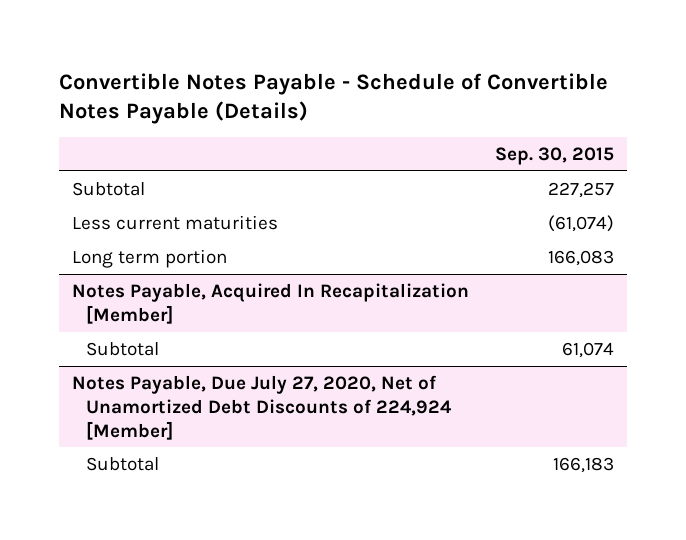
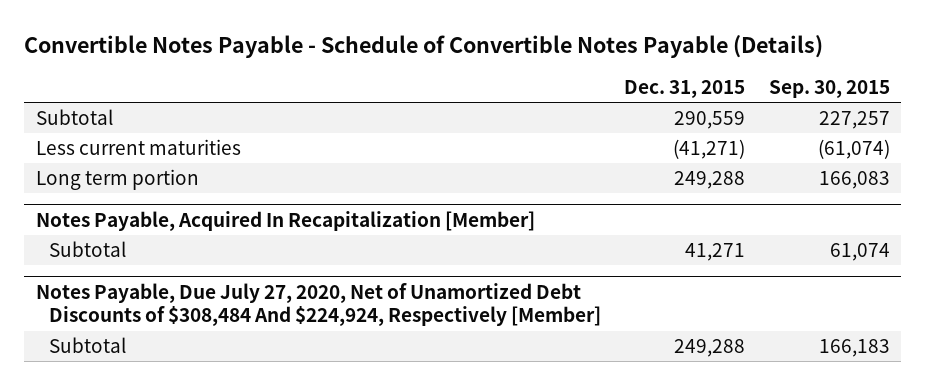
- | Sep. 30, 2015
+ | Dec. 31, 2015 | Sep. 30, 2015
- Notes Payable, Due July 27, 2020, Net of Unamortized Debt Discounts of 224,924 [Member]
+ Notes Payable, Due July 27, 2020, Net of Unamortized Debt Discounts of $308,484 And $224,924, Respectively [Member]

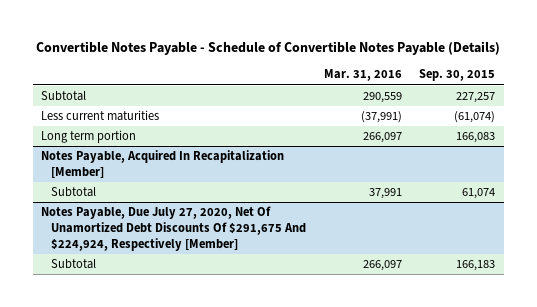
- | Dec. 31, 2015 | Sep. 30, 2015
+ | Mar. 31, 2016 | Sep. 30, 2015
- Notes Payable, Due July 27, 2020, Net of Unamortized Debt Discounts of $308,484 And $224,924, Respectively [Member]
+ Notes Payable, Due July 27, 2020, Net Of Unamortized Debt Discounts Of $291,675 And $224,924, Respectively [Member]

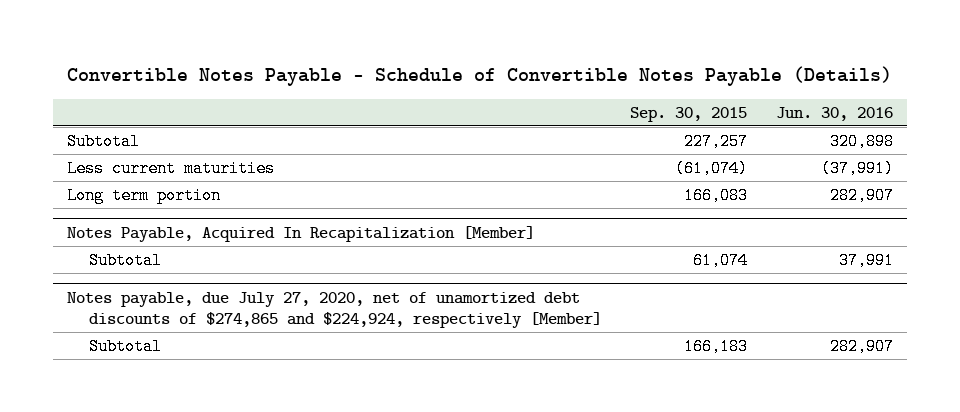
- | Mar. 31, 2016 | Sep. 30, 2015
+ | Sep. 30, 2015 | Jun. 30, 2016
- Notes Payable, Due July 27, 2020, Net Of Unamortized Debt Discounts Of $291,675 And $224,924, Respectively [Member]
+ Notes payable, due July 27, 2020, net of unamortized debt discounts of $274,865 and $224,924, respectively [Member]

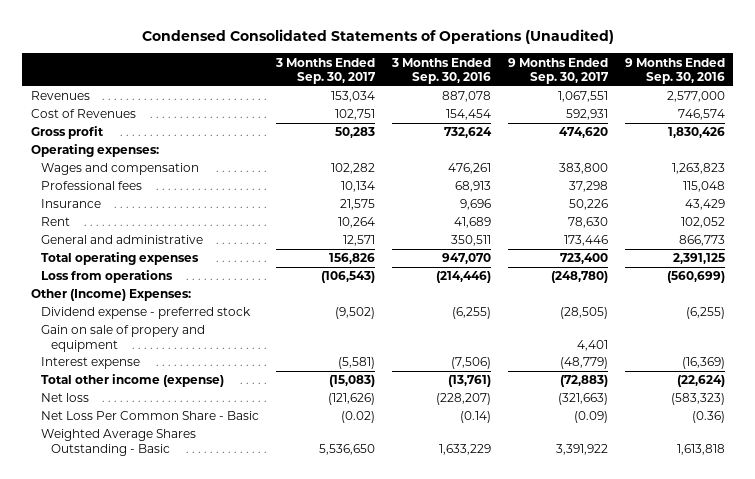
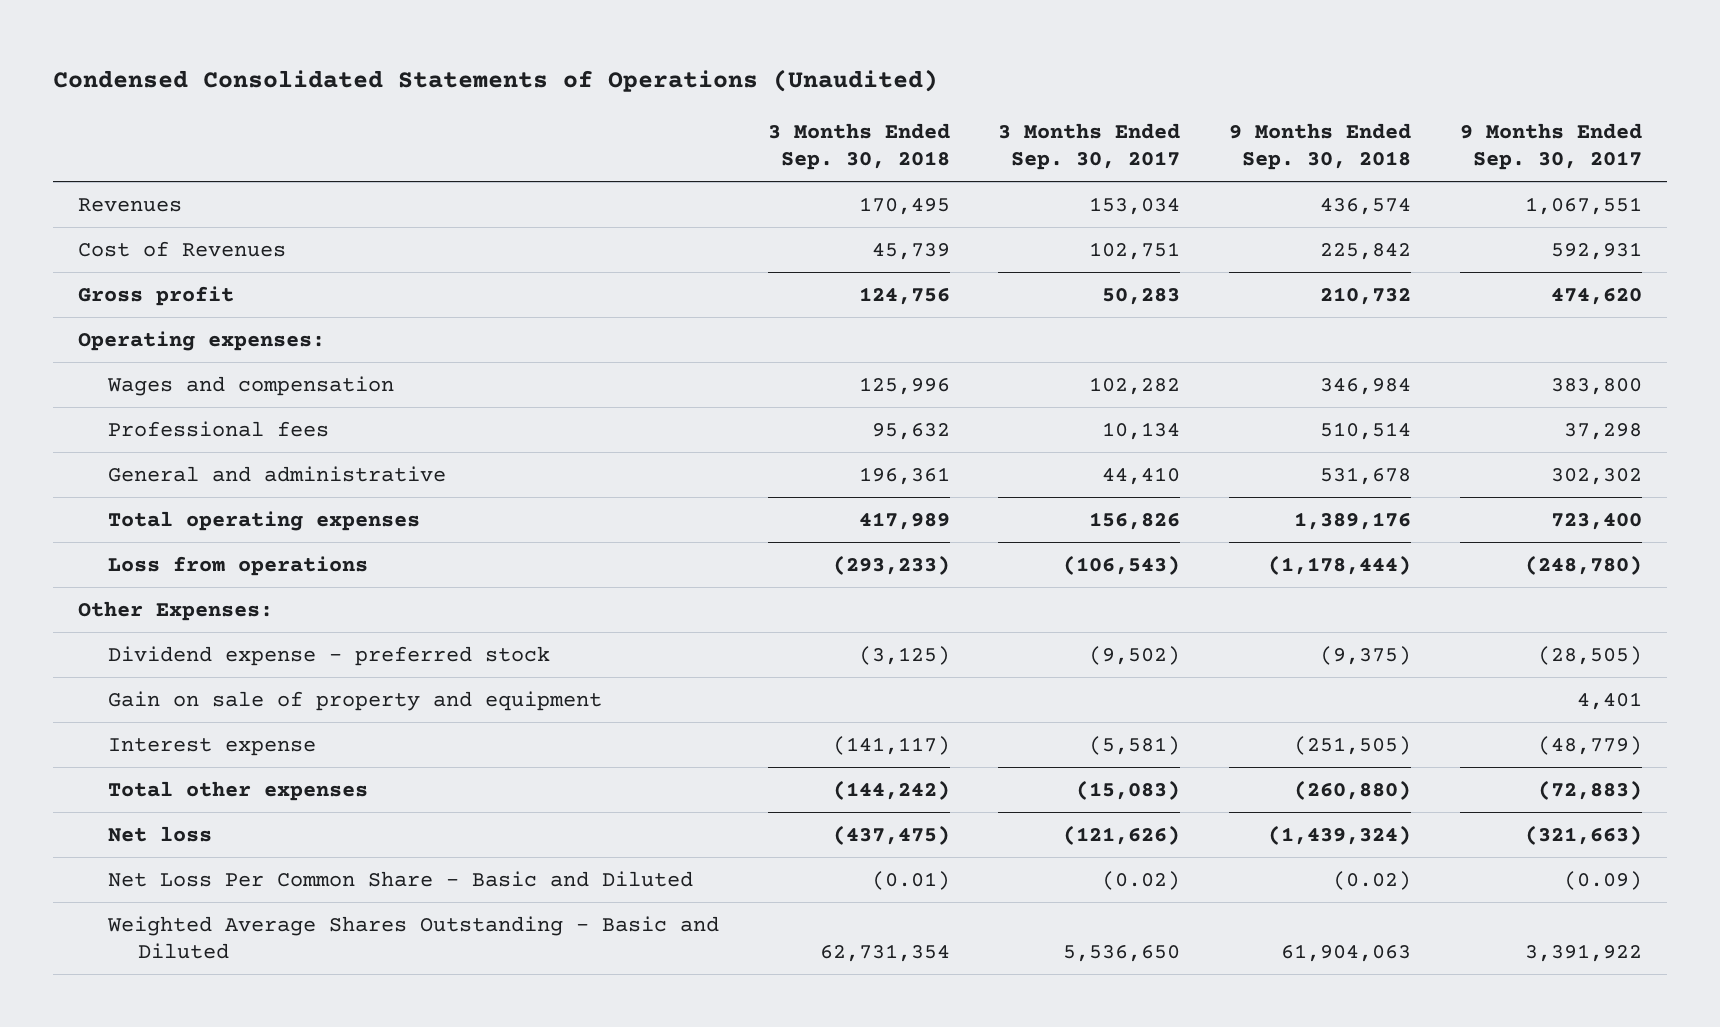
- | 3 Months Ended Sep. 30, 2017 | 3 Months Ended Sep. 30, 2016 | 9 Months Ended Sep. 30, 2017 | 9 Months Ended Sep. 30, 2016
+ | 3 Months Ended Sep. 30, 2018 | 3 Months Ended Sep. 30, 2017 | 9 Months Ended Sep. 30, 2018 | 9 Months Ended Sep. 30, 2017
- Insurance | 21,575 | 9,696 | 50,226 | 43,429
- Rent | 10,264 | 41,689 | 78,630 | 102,052
- General and administrative | 12,571 | 350,511 | 173,446 | 866,773
+ General and administrative | 196,361 | 44,410 | 531,678 | 302,302
- Other (Income) Expenses:
+ Other Expenses:
- Gain on sale of propery and equipment | | | 4,401 |
+ Gain on sale of property and equipment | | | | 4,401
- Total other income (expense) | (15,083) | (13,761) | (72,883) | (22,624)
+ Total other expenses | (144,242) | (15,083) | (260,880) | (72,883)
- Net Loss Per Common Share - Basic | (0.02) | (0.14) | (0.09) | (0.36)
- Weighted Average Shares Outstanding - Basic | 5,536,650 | 1,633,229 | 3,391,922 | 1,613,818
+ Net Loss Per Common Share - Basic and Diluted | (0.01) | (0.02) | (0.02) | (0.09)
+ Weighted Average Shares Outstanding - Basic and Diluted | 62,731,354 | 5,536,650 | 61,904,063 | 3,391,922

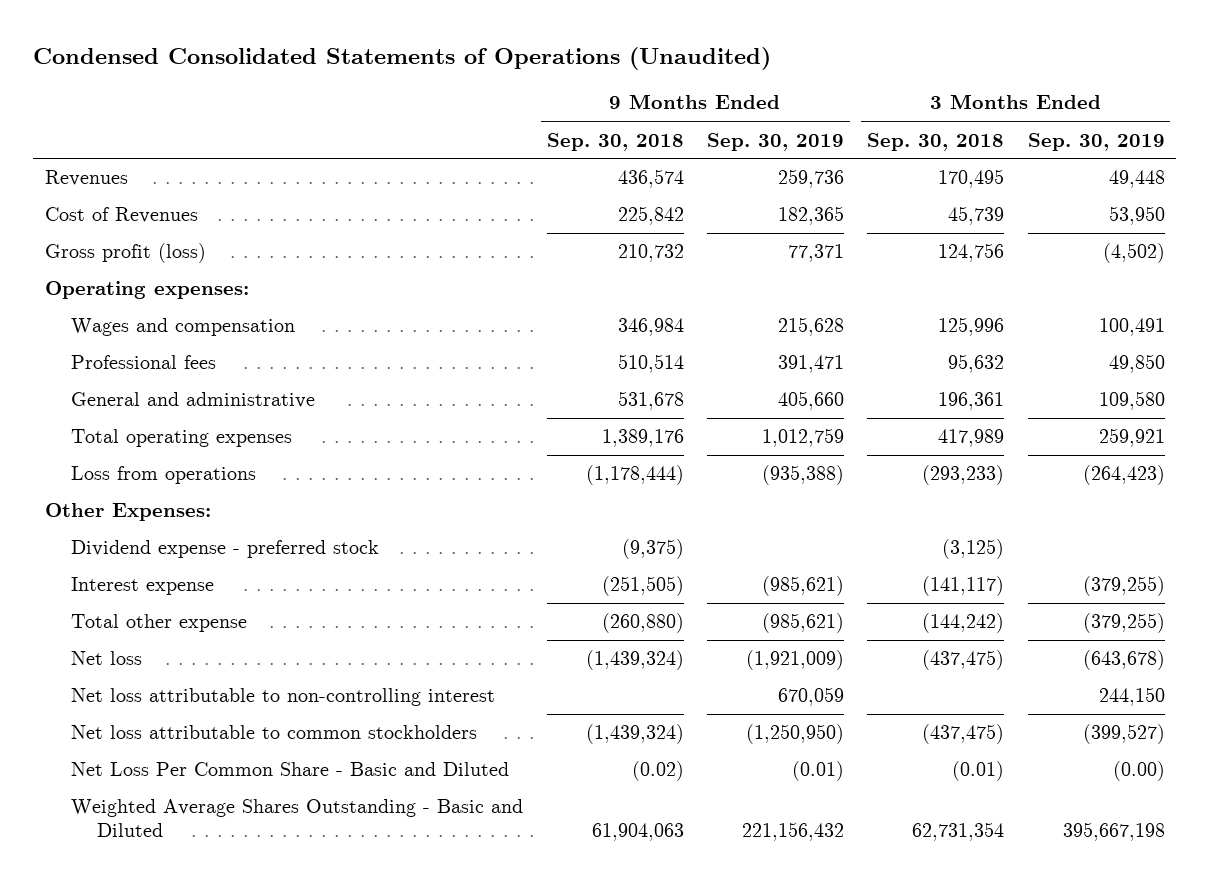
- | 3 Months Ended Sep. 30, 2018 | 3 Months Ended Sep. 30, 2017 | 9 Months Ended Sep. 30, 2018 | 9 Months Ended Sep. 30, 2017
+ | 9 Months Ended Sep. 30, 2018 | 9 Months Ended Sep. 30, 2019 | 3 Months Ended Sep. 30, 2018 | 3 Months Ended Sep. 30, 2019
- Gross profit | 124,756 | 50,283 | 210,732 | 474,620
+ Gross profit (loss) | 210,732 | 77,371 | 124,756 | (4,502)
- Gain on sale of property and equipment | | | | 4,401
- Total other expenses | (144,242) | (15,083) | (260,880) | (72,883)
+ Total other expense | (260,880) | (985,621) | (144,242) | (379,255)
+ Net loss attributable to non-controlling interest | | 670,059 | | 244,150
+ Net loss attributable to common stockholders | (1,439,324) | (1,250,950) | (437,475) | (399,527)

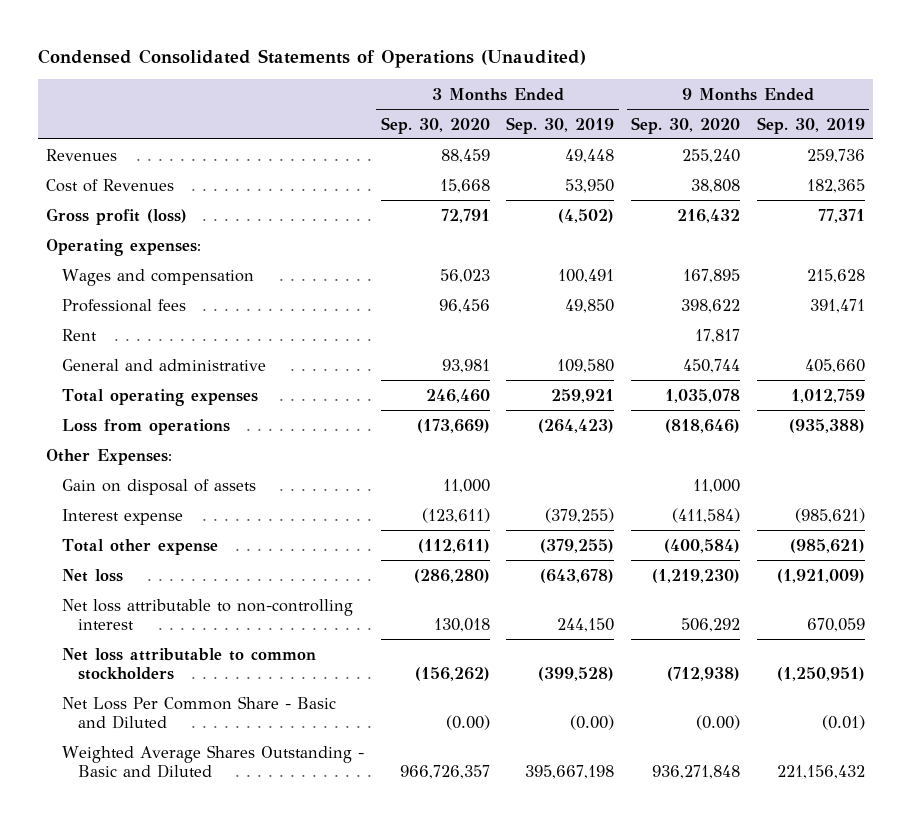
- | 9 Months Ended Sep. 30, 2018 | 9 Months Ended Sep. 30, 2019 | 3 Months Ended Sep. 30, 2018 | 3 Months Ended Sep. 30, 2019
+ | 3 Months Ended Sep. 30, 2020 | 3 Months Ended Sep. 30, 2019 | 9 Months Ended Sep. 30, 2020 | 9 Months Ended Sep. 30, 2019
+ Rent | | | 17,817 |
- Dividend expense - preferred stock | (9,375) | | (3,125) |
+ Gain on disposal of assets | 11,000 | | 11,000 |
- Net loss attributable to common stockholders | (1,439,324) | (1,250,950) | (437,475) | (399,527)
+ Net loss attributable to common stockholders | (156,262) | (399,528) | (712,938) | (1,250,951)

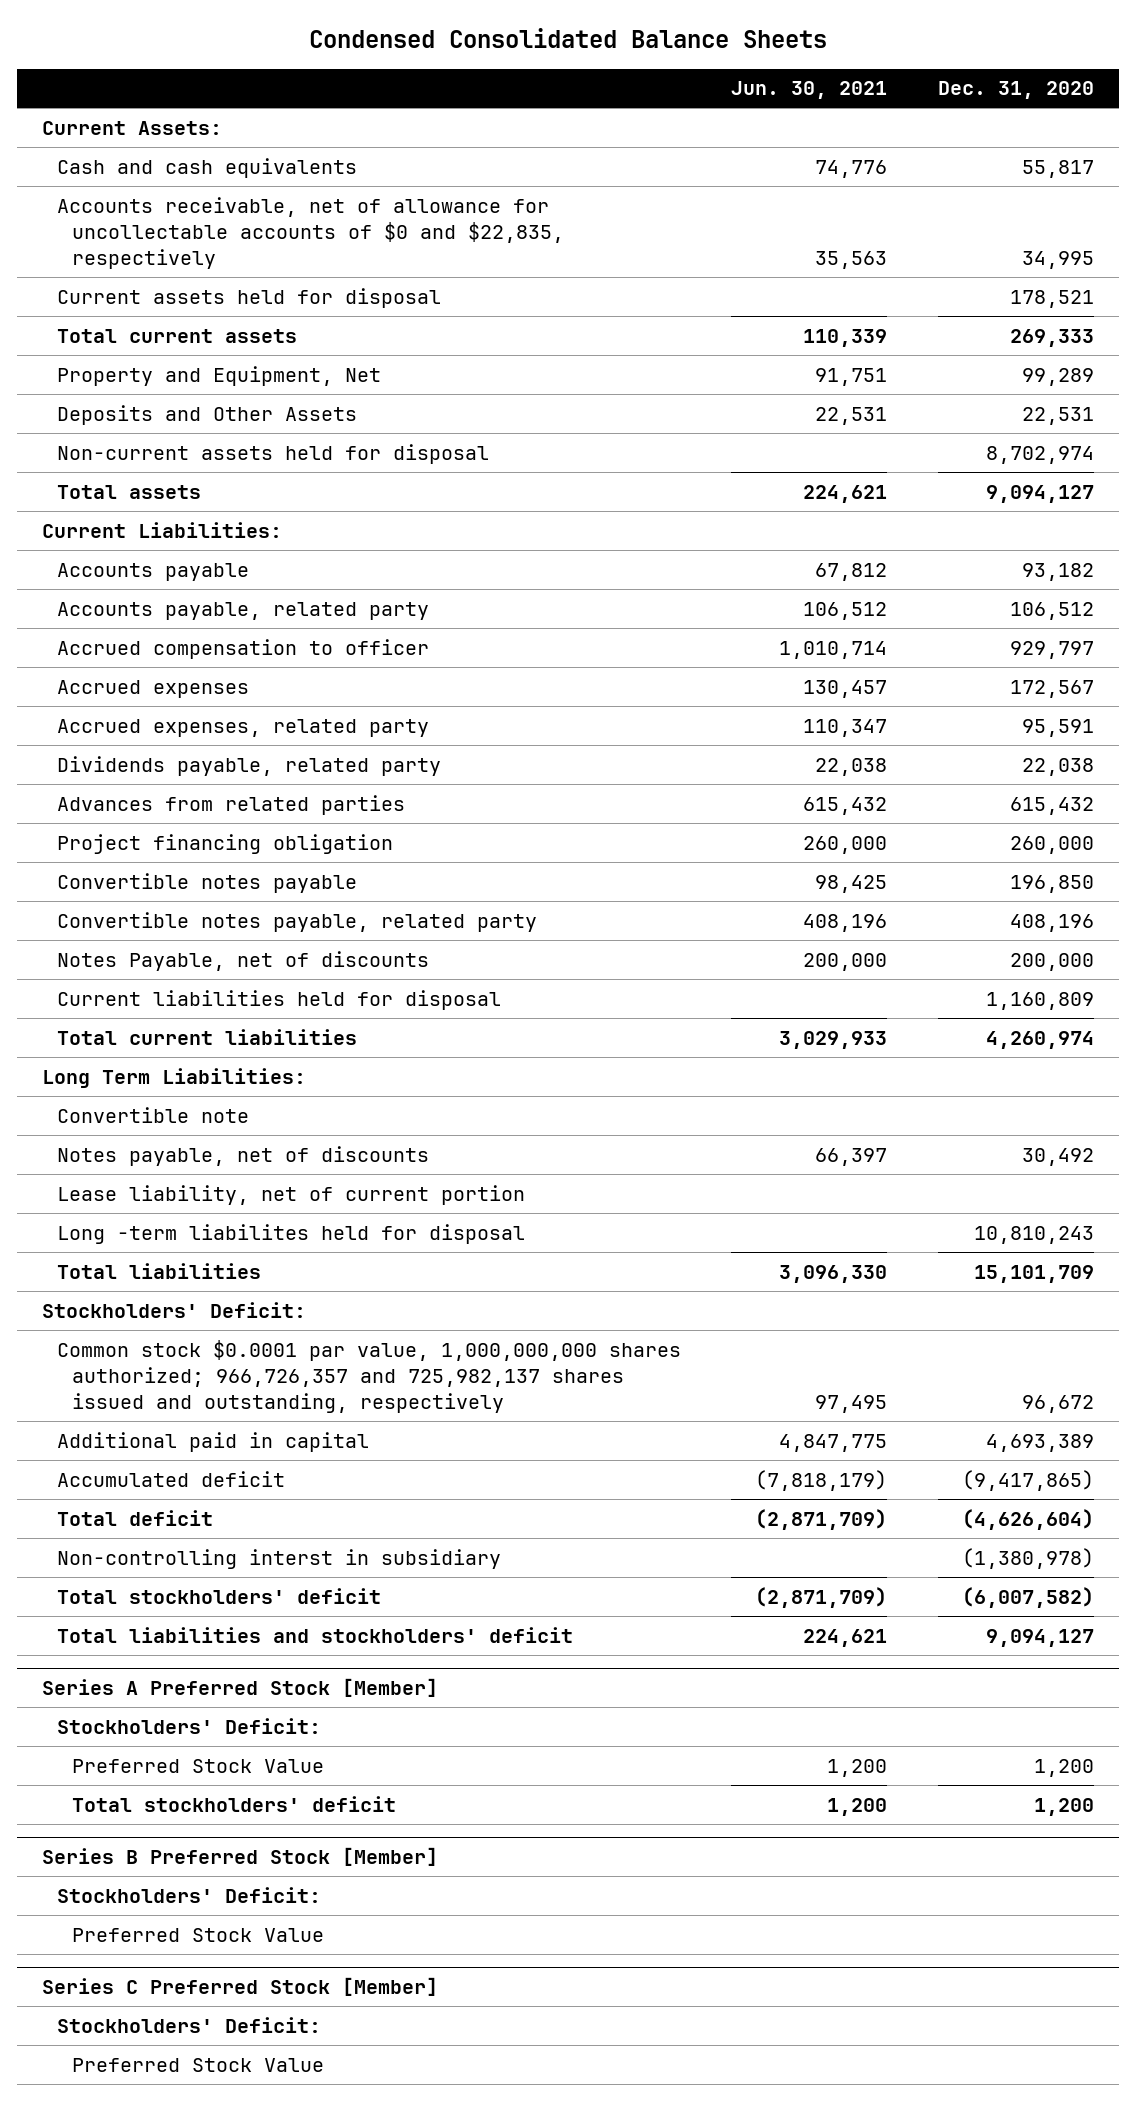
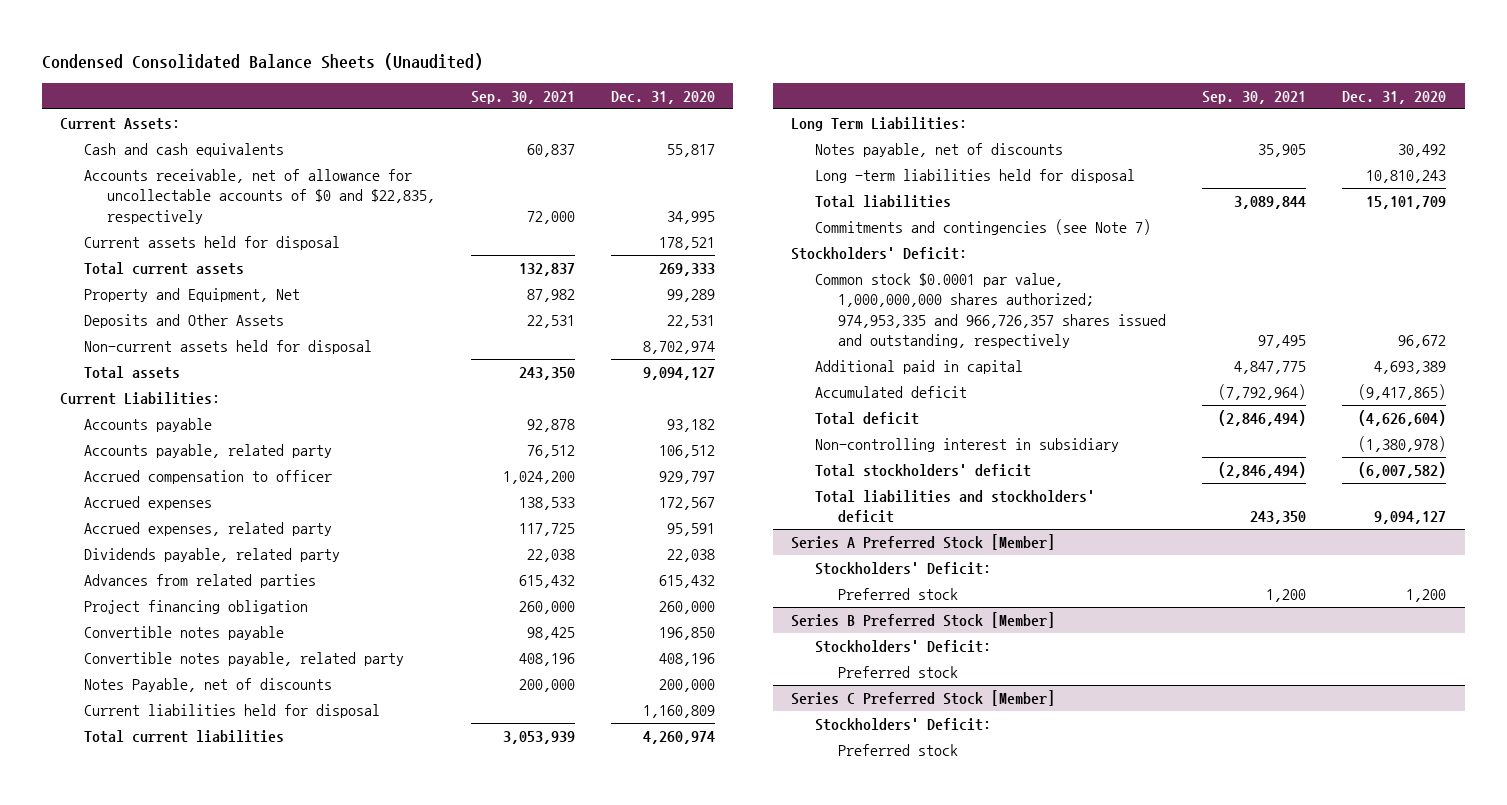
- Condensed Consolidated Balance Sheets
+ Condensed Consolidated Balance Sheets (Unaudited)
- | Jun. 30, 2021 | Dec. 31, 2020
+ | Sep. 30, 2021 | Dec. 31, 2020
- Convertible note
- Lease liability, net of current portion
- Long -term liabilites held for disposal | | 10,810,243
+ Long -term liabilities held for disposal | | 10,810,243
+ Commitments and contingencies (see Note 7)
- Common stock $0.0001 par value, 1,000,000,000 shares authorized; 966,726,357 and 725,982,137 shares issued and outstanding, respectively | 97,495 | 96,672
+ Common stock $0.0001 par value, 1,000,000,000 shares authorized; 974,953,335 and 966,726,357 shares issued and outstanding, respectively | 97,495 | 96,672
- Non-controlling interst in subsidiary | | (1,380,978)
+ Non-controlling interest in subsidiary | | (1,380,978)
@ Series A Preferred Stock [Member]
- Preferred Stock Value | 1,200 | 1,200
- Total stockholders' deficit | 1,200 | 1,200
+ Preferred stock | 1,200 | 1,200
@ Series B Preferred Stock [Member]
- Preferred Stock Value
+ Preferred stock
@ Series C Preferred Stock [Member]
- Preferred Stock Value
+ Preferred stock

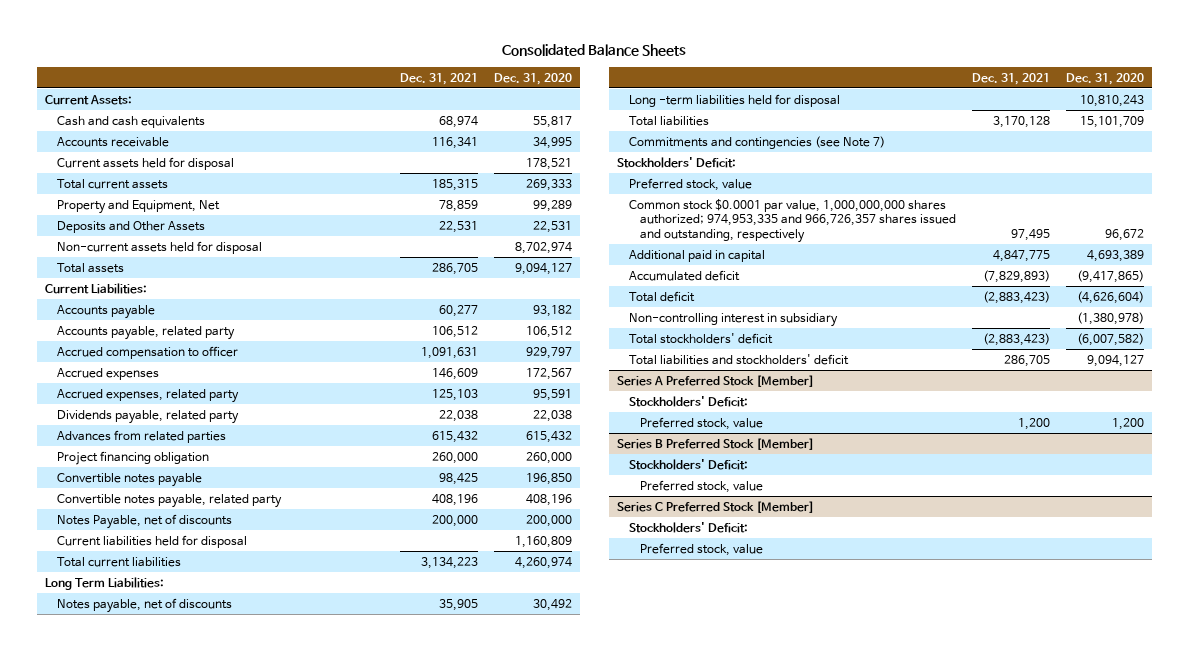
- Condensed Consolidated Balance Sheets (Unaudited)
+ Consolidated Balance Sheets
- | Sep. 30, 2021 | Dec. 31, 2020
+ | Dec. 31, 2021 | Dec. 31, 2020
- Accounts receivable, net of allowance for uncollectable accounts of $0 and $22,835, respectively | 72,000 | 34,995
+ Accounts receivable | 116,341 | 34,995
+ Preferred stock, value
@ Series A Preferred Stock [Member]
- Preferred stock | 1,200 | 1,200
+ Preferred stock, value | 1,200 | 1,200
@ Series B Preferred Stock [Member]
- Preferred stock
+ Preferred stock, value
@ Series C Preferred Stock [Member]
- Preferred stock
+ Preferred stock, value

